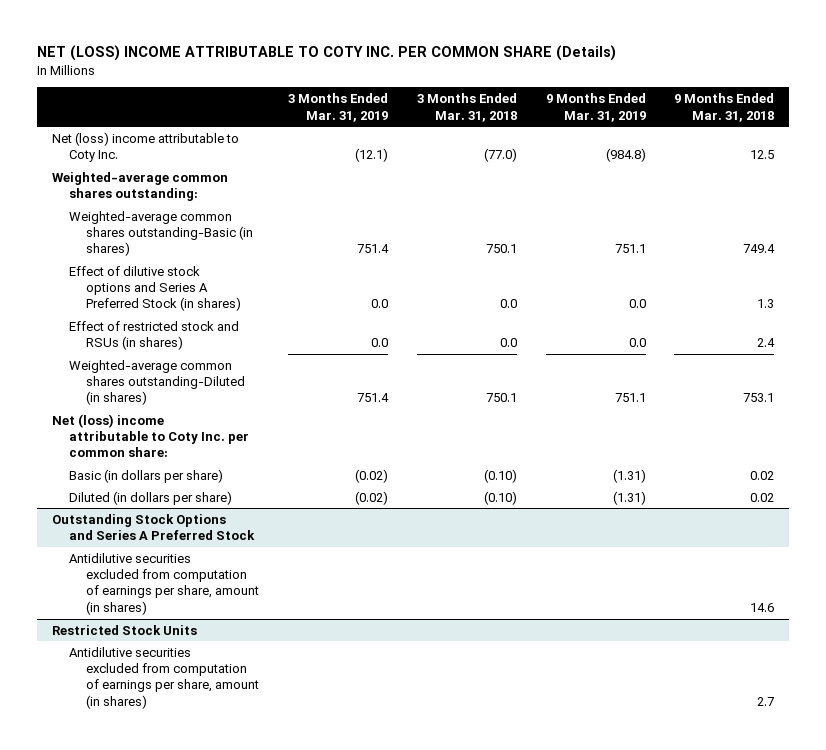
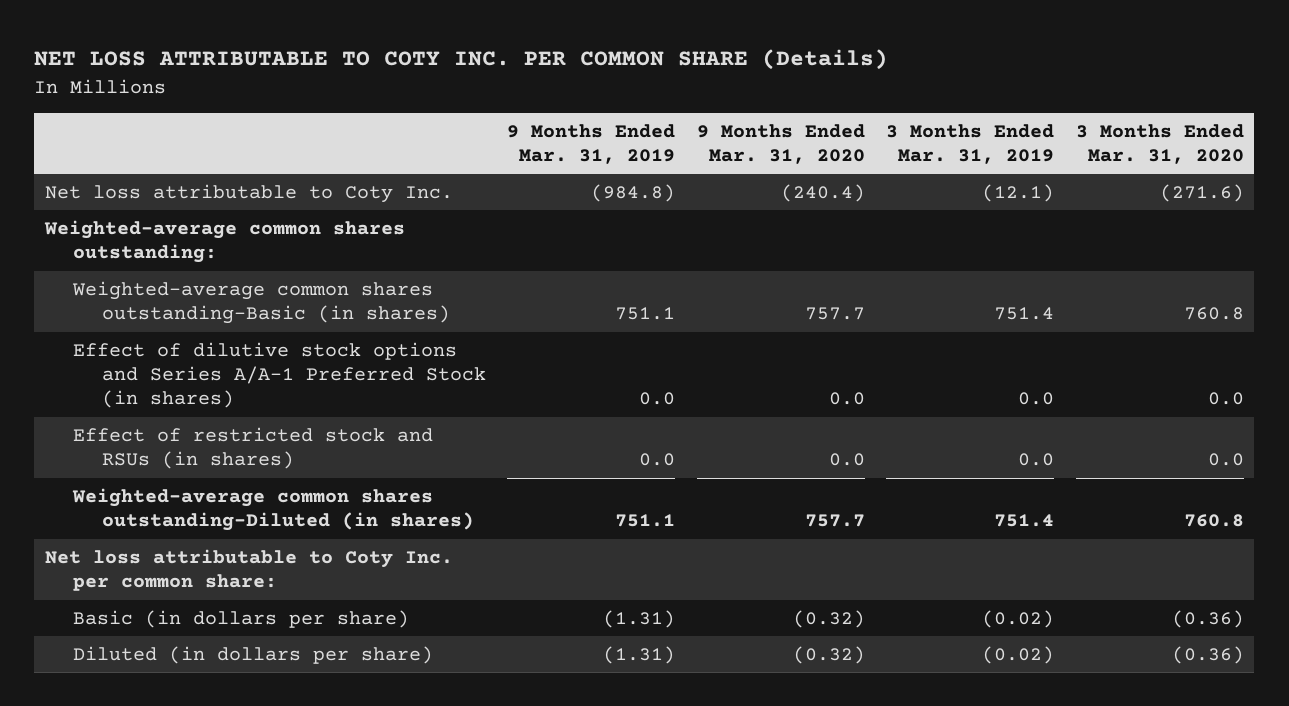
- NET (LOSS) INCOME ATTRIBUTABLE TO COTY INC. PER COMMON SHARE (Details)
+ NET LOSS ATTRIBUTABLE TO COTY INC. PER COMMON SHARE (Details)
- | 3 Months Ended Mar. 31, 2019 | 3 Months Ended Mar. 31, 2018 | 9 Months Ended Mar. 31, 2019 | 9 Months Ended Mar. 31, 2018
+ | 9 Months Ended Mar. 31, 2019 | 9 Months Ended Mar. 31, 2020 | 3 Months Ended Mar. 31, 2019 | 3 Months Ended Mar. 31, 2020
- Net (loss) income attributable to Coty Inc. | (12.1) | (77.0) | (984.8) | 12.5
+ Net loss attributable to Coty Inc. | (984.8) | (240.4) | (12.1) | (271.6)
- Effect of dilutive stock options and Series A Preferred Stock (in shares) | 0.0 | 0.0 | 0.0 | 1.3
+ Effect of dilutive stock options and Series A/A-1 Preferred Stock (in shares) | 0.0 | 0.0 | 0.0 | 0.0
- Net (loss) income attributable to Coty Inc. per common share:
+ Net loss attributable to Coty Inc. per common share:
- Outstanding Stock Options and Series A Preferred Stock
- Antidilutive securities excluded from computation of earnings per share, amount (in shares) | | | | 14.6
- Restricted Stock Units
- Antidilutive securities excluded from computation of earnings per share, amount (in shares) | | | | 2.7

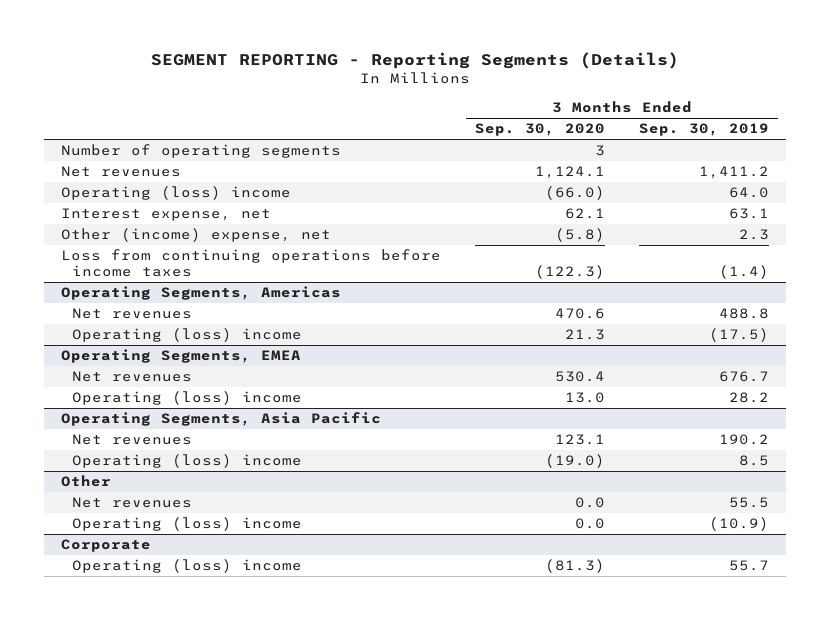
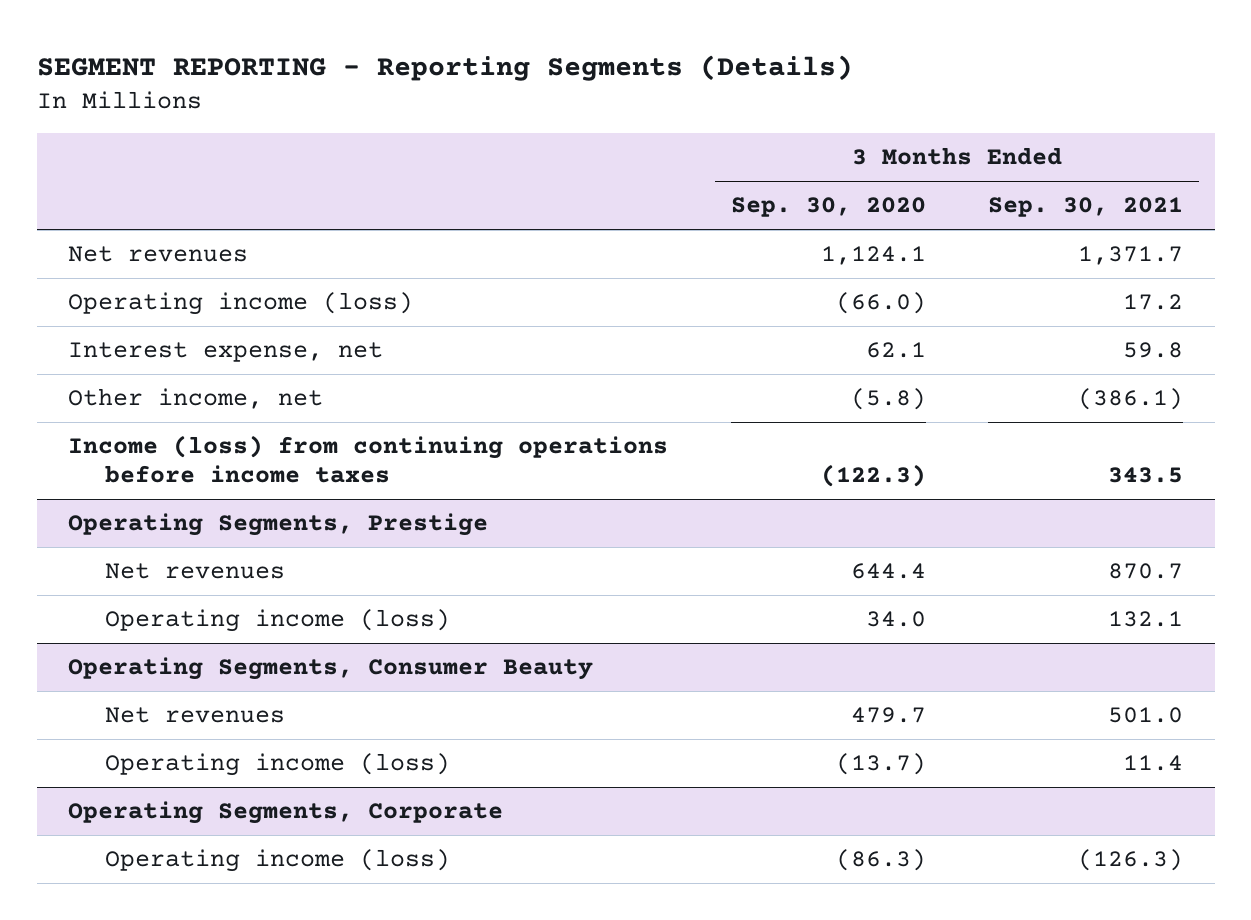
- | 3 Months Ended Sep. 30, 2020 | 3 Months Ended Sep. 30, 2019
+ | 3 Months Ended Sep. 30, 2020 | 3 Months Ended Sep. 30, 2021
- Number of operating segments | 3 |
- Operating (loss) income | (66.0) | 64.0
+ Operating income (loss) | (66.0) | 17.2
- Other (income) expense, net | (5.8) | 2.3
- Loss from continuing operations before income taxes | (122.3) | (1.4)
- Operating Segments, Americas
- Net revenues | 470.6 | 488.8
- Operating (loss) income | 21.3 | (17.5)
- Operating Segments, EMEA
- Net revenues | 530.4 | 676.7
- Operating (loss) income | 13.0 | 28.2
- Operating Segments, Asia Pacific
- Net revenues | 123.1 | 190.2
- Operating (loss) income | (19.0) | 8.5
- Other
- Net revenues | 0.0 | 55.5
- Operating (loss) income | 0.0 | (10.9)
- Corporate
- Operating (loss) income | (81.3) | 55.7
+ Other income, net | (5.8) | (386.1)
+ Income (loss) from continuing operations before income taxes | (122.3) | 343.5
+ Operating Segments, Prestige
+ Net revenues | 644.4 | 870.7
+ Operating income (loss) | 34.0 | 132.1
+ Operating Segments, Consumer Beauty
+ Net revenues | 479.7 | 501.0
+ Operating income (loss) | (13.7) | 11.4
+ Operating Segments, Corporate
+ Operating income (loss) | (86.3) | (126.3)

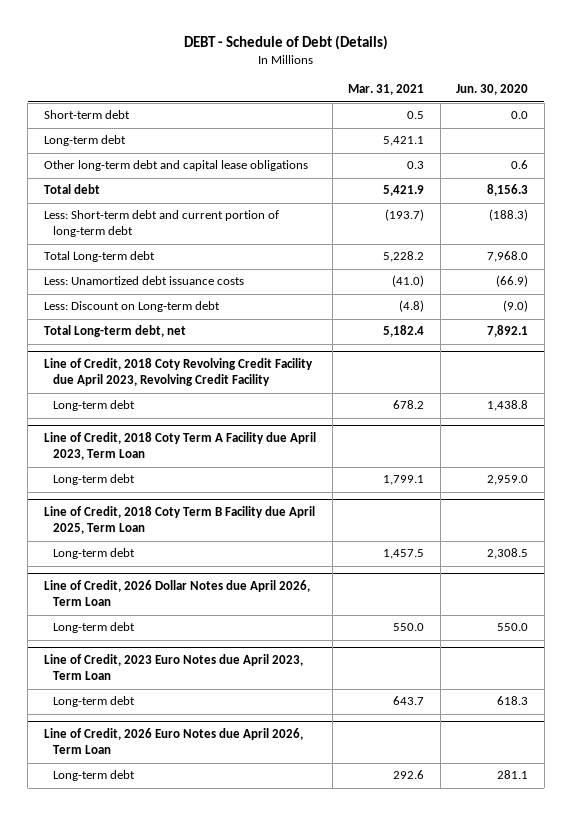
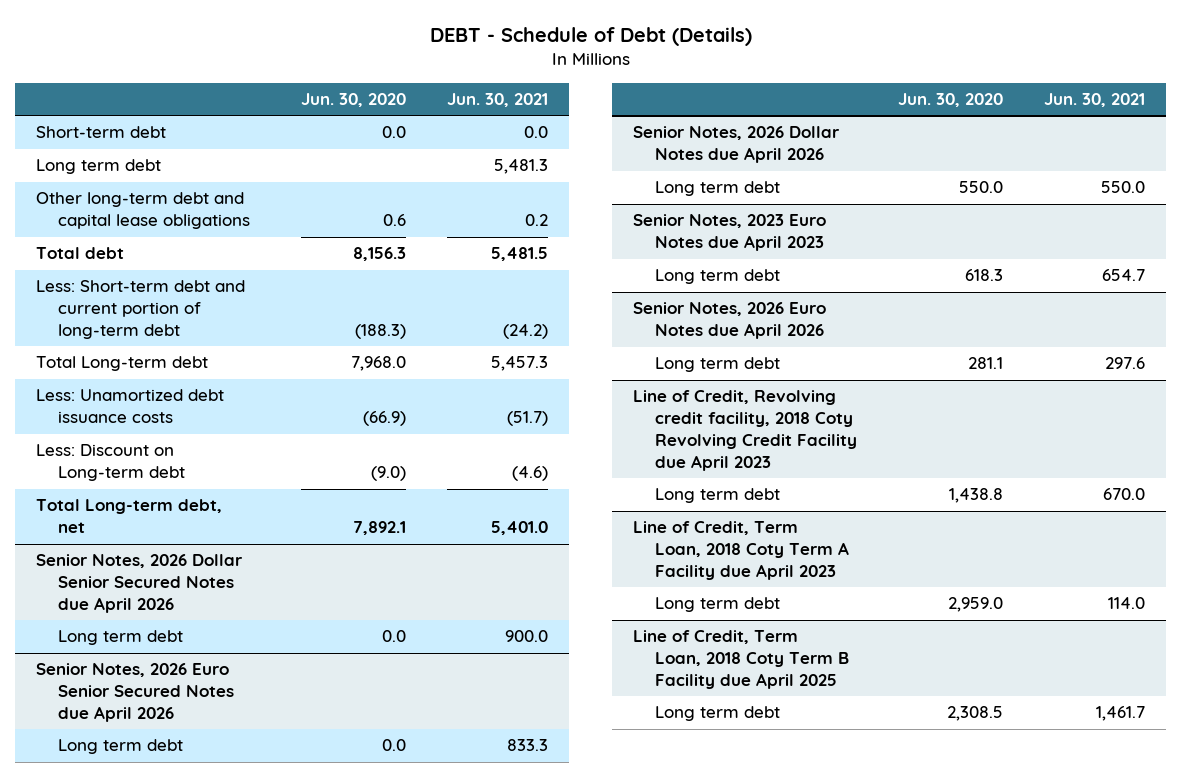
- | Mar. 31, 2021 | Jun. 30, 2020
+ | Jun. 30, 2020 | Jun. 30, 2021
- Long-term debt | 5,421.1 |
+ Long term debt | | 5,481.3
- Line of Credit, 2018 Coty Revolving Credit Facility due April 2023, Revolving Credit Facility
- Long-term debt | 678.2 | 1,438.8
- Line of Credit, 2018 Coty Term A Facility due April 2023, Term Loan
- Long-term debt | 1,799.1 | 2,959.0
- Line of Credit, 2018 Coty Term B Facility due April 2025, Term Loan
- Long-term debt | 1,457.5 | 2,308.5
- Line of Credit, 2026 Dollar Notes due April 2026, Term Loan
- Long-term debt | 550.0 | 550.0
- Line of Credit, 2023 Euro Notes due April 2023, Term Loan
- Long-term debt | 643.7 | 618.3
- Line of Credit, 2026 Euro Notes due April 2026, Term Loan
- Long-term debt | 292.6 | 281.1
+ Senior Notes, 2026 Dollar Senior Secured Notes due April 2026
+ Long term debt | 0.0 | 900.0
+ Senior Notes, 2026 Euro Senior Secured Notes due April 2026
+ Long term debt | 0.0 | 833.3
+ Senior Notes, 2026 Dollar Notes due April 2026
+ Long term debt | 550.0 | 550.0
+ Senior Notes, 2023 Euro Notes due April 2023
+ Long term debt | 618.3 | 654.7
+ Senior Notes, 2026 Euro Notes due April 2026
+ Long term debt | 281.1 | 297.6
+ Line of Credit, Revolving credit facility, 2018 Coty Revolving Credit Facility due April 2023
+ Long term debt | 1,438.8 | 670.0
+ Line of Credit, Term Loan, 2018 Coty Term A Facility due April 2023
+ Long term debt | 2,959.0 | 114.0
+ Line of Credit, Term Loan, 2018 Coty Term B Facility due April 2025
+ Long term debt | 2,308.5 | 1,461.7

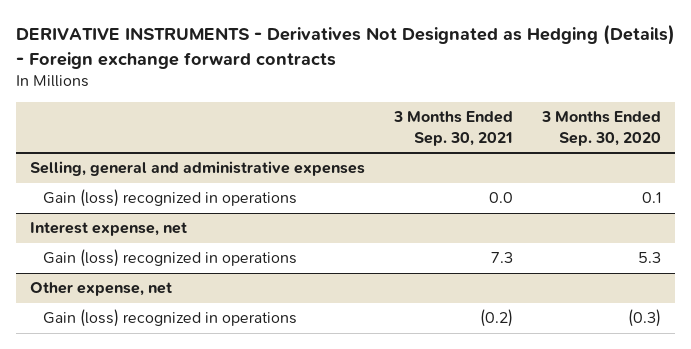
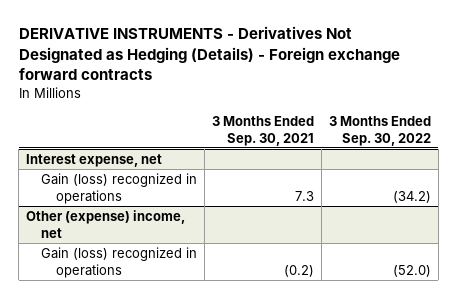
- | 3 Months Ended Sep. 30, 2021 | 3 Months Ended Sep. 30, 2020
+ | 3 Months Ended Sep. 30, 2021 | 3 Months Ended Sep. 30, 2022
- Selling, general and administrative expenses
- Gain (loss) recognized in operations | 0.0 | 0.1
- Other expense, net
+ Other (expense) income, net

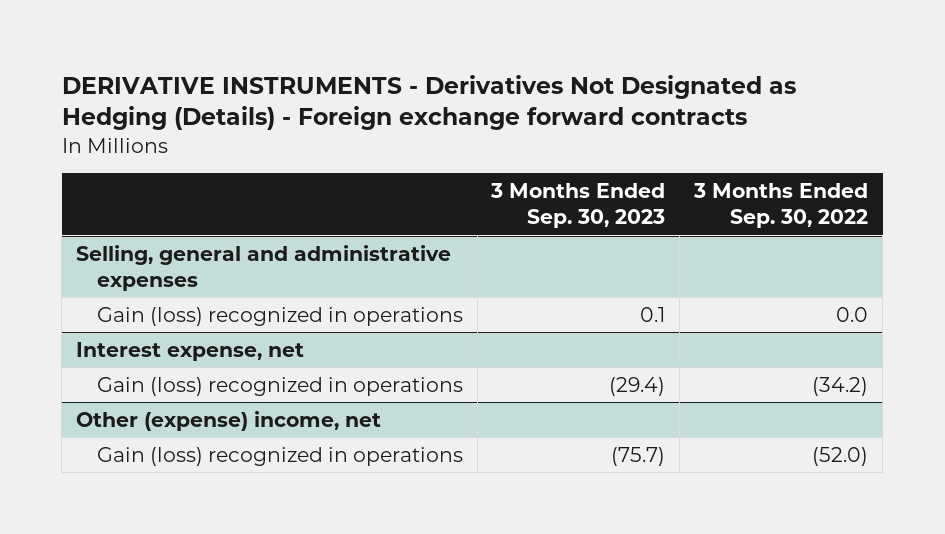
- | 3 Months Ended Sep. 30, 2021 | 3 Months Ended Sep. 30, 2022
+ | 3 Months Ended Sep. 30, 2023 | 3 Months Ended Sep. 30, 2022
+ Selling, general and administrative expenses
+ Gain (loss) recognized in operations | 0.1 | 0.0

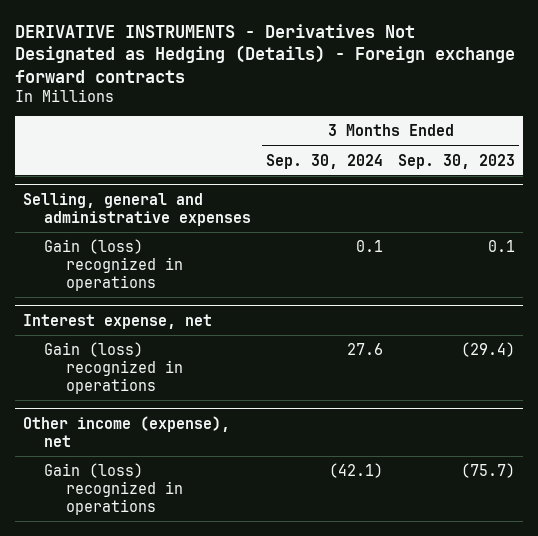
- | 3 Months Ended Sep. 30, 2023 | 3 Months Ended Sep. 30, 2022
+ | 3 Months Ended Sep. 30, 2024 | 3 Months Ended Sep. 30, 2023
- Other (expense) income, net
+ Other income (expense), net

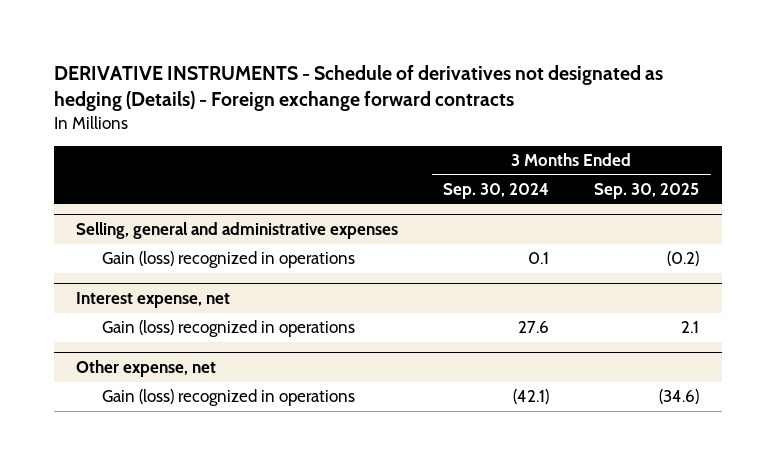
- DERIVATIVE INSTRUMENTS - Derivatives Not Designated as Hedging (Details) - Foreign exchange forward contracts
+ DERIVATIVE INSTRUMENTS - Schedule of derivatives not designated as hedging (Details) - Foreign exchange forward contracts
- | 3 Months Ended Sep. 30, 2024 | 3 Months Ended Sep. 30, 2023
+ | 3 Months Ended Sep. 30, 2024 | 3 Months Ended Sep. 30, 2025
- Other income (expense), net
+ Other expense, net

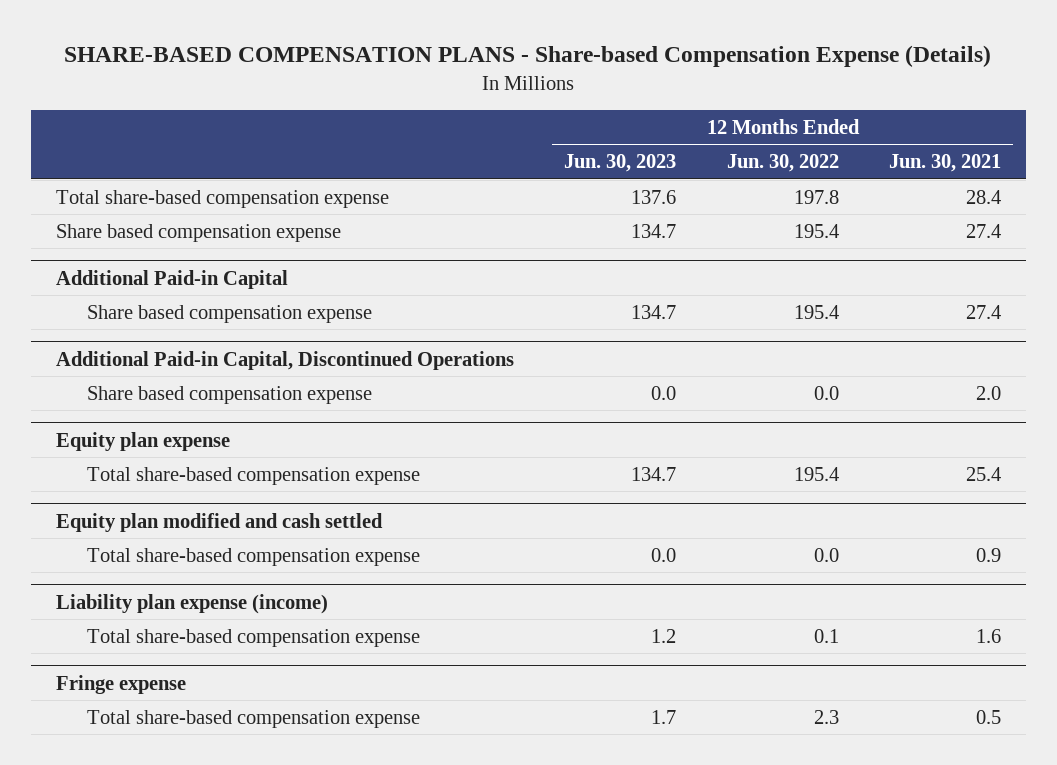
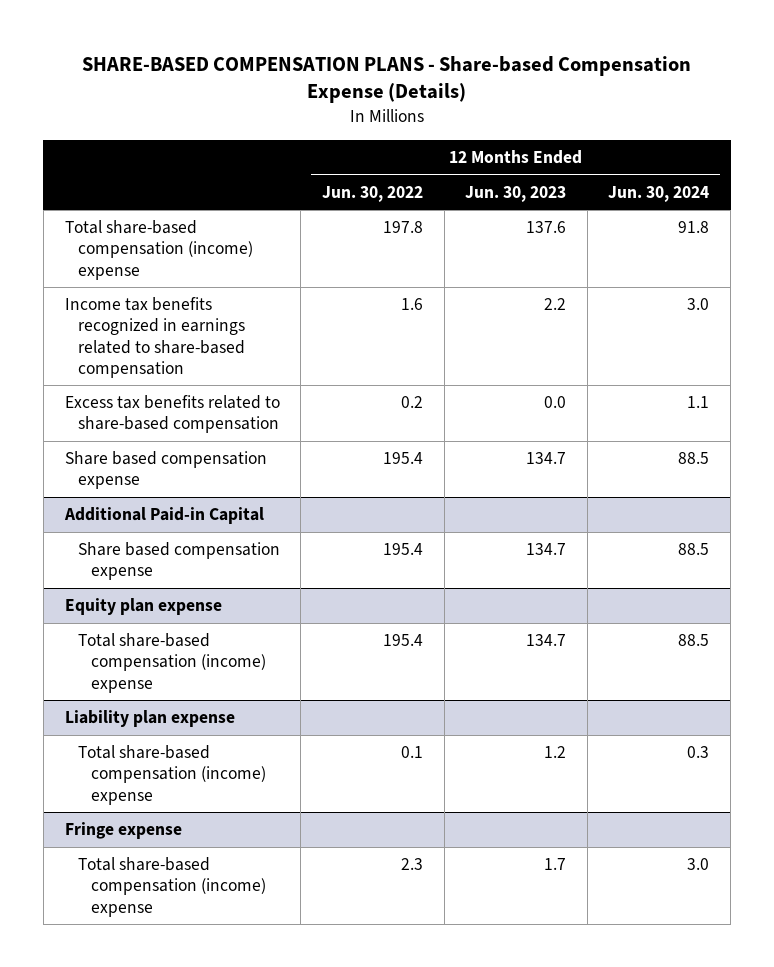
- | 12 Months Ended Jun. 30, 2023 | 12 Months Ended Jun. 30, 2022 | 12 Months Ended Jun. 30, 2021
+ | 12 Months Ended Jun. 30, 2022 | 12 Months Ended Jun. 30, 2023 | 12 Months Ended Jun. 30, 2024
- Total share-based compensation expense | 137.6 | 197.8 | 28.4
+ Total share-based compensation (income) expense | 197.8 | 137.6 | 91.8
+ Income tax benefits recognized in earnings related to share-based compensation | 1.6 | 2.2 | 3.0
+ Excess tax benefits related to share-based compensation | 0.2 | 0.0 | 1.1
- Additional Paid-in Capital, Discontinued Operations
- Share based compensation expense | 0.0 | 0.0 | 2.0
@ Equity plan expense
- Total share-based compensation expense | 134.7 | 195.4 | 25.4
- Equity plan modified and cash settled
- Total share-based compensation expense | 0.0 | 0.0 | 0.9
- Liability plan expense (income)
- Total share-based compensation expense | 1.2 | 0.1 | 1.6
@ Equity plan expense
+ Total share-based compensation (income) expense | 195.4 | 134.7 | 88.5
+ Liability plan expense
+ Total share-based compensation (income) expense | 0.1 | 1.2 | 0.3
@ Fringe expense
- Total share-based compensation expense | 1.7 | 2.3 | 0.5
+ Total share-based compensation (income) expense | 2.3 | 1.7 | 3.0

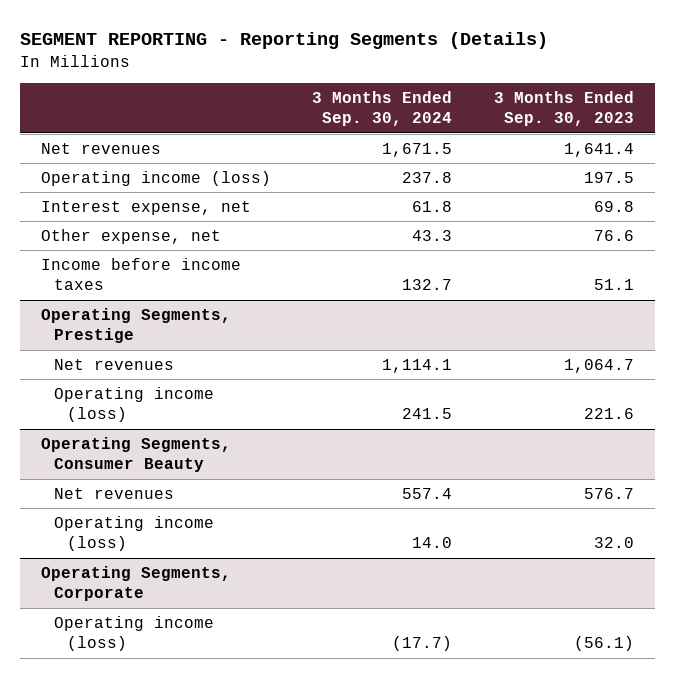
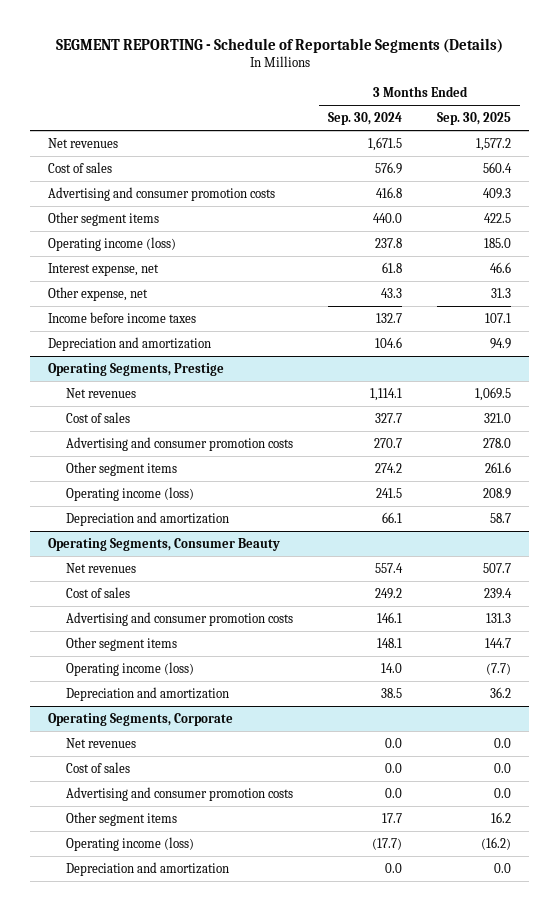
- SEGMENT REPORTING - Reporting Segments (Details)
+ SEGMENT REPORTING - Schedule of Reportable Segments (Details)
- | 3 Months Ended Sep. 30, 2024 | 3 Months Ended Sep. 30, 2023
+ | 3 Months Ended Sep. 30, 2024 | 3 Months Ended Sep. 30, 2025
+ Cost of sales | 576.9 | 560.4
+ Advertising and consumer promotion costs | 416.8 | 409.3
+ Other segment items | 440.0 | 422.5
+ Depreciation and amortization | 104.6 | 94.9
@ Operating Segments, Prestige
+ Cost of sales | 327.7 | 321.0
+ Advertising and consumer promotion costs | 270.7 | 278.0
+ Other segment items | 274.2 | 261.6
+ Depreciation and amortization | 66.1 | 58.7
@ Operating Segments, Consumer Beauty
+ Cost of sales | 249.2 | 239.4
+ Advertising and consumer promotion costs | 146.1 | 131.3
+ Other segment items | 148.1 | 144.7
+ Depreciation and amortization | 38.5 | 36.2
@ Operating Segments, Corporate
+ Net revenues | 0.0 | 0.0
+ Cost of sales | 0.0 | 0.0
+ Advertising and consumer promotion costs | 0.0 | 0.0
+ Other segment items | 17.7 | 16.2
+ Depreciation and amortization | 0.0 | 0.0

